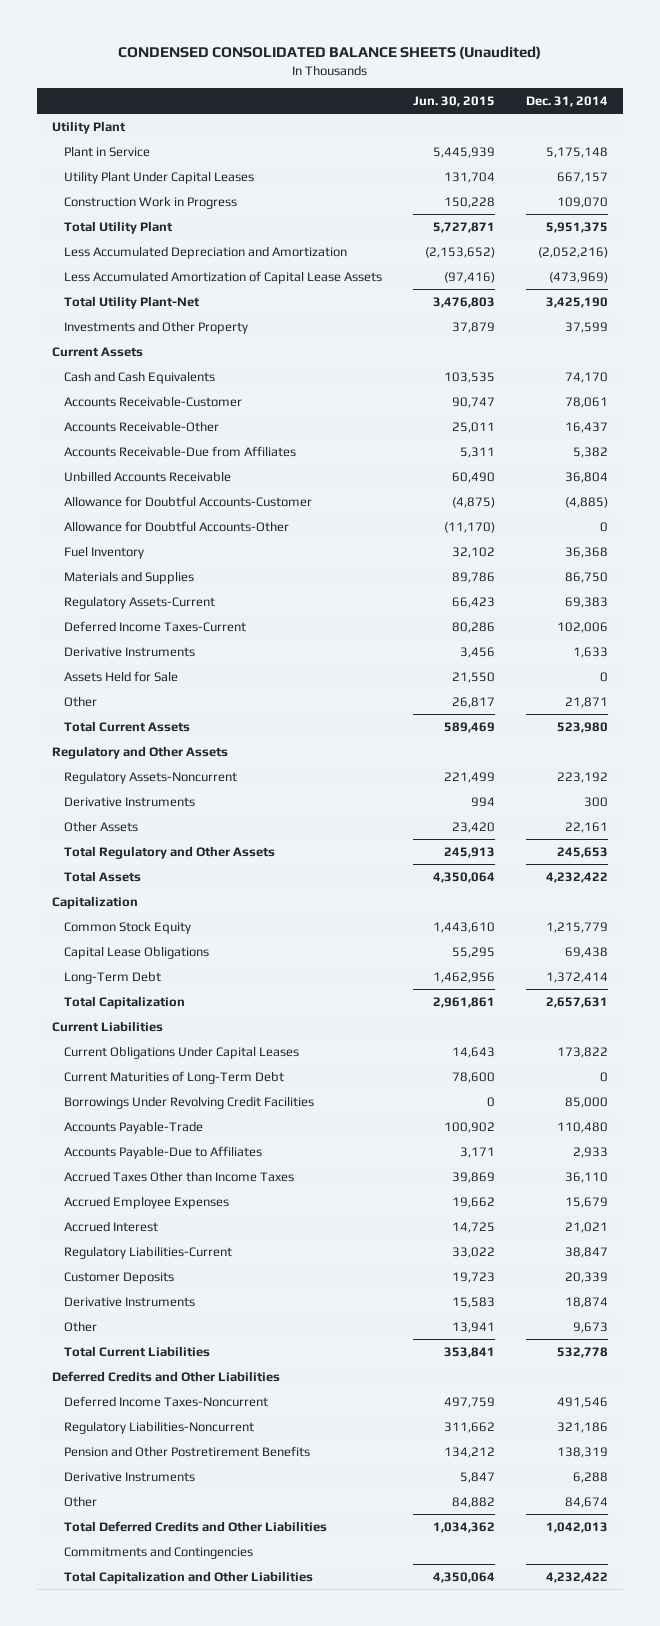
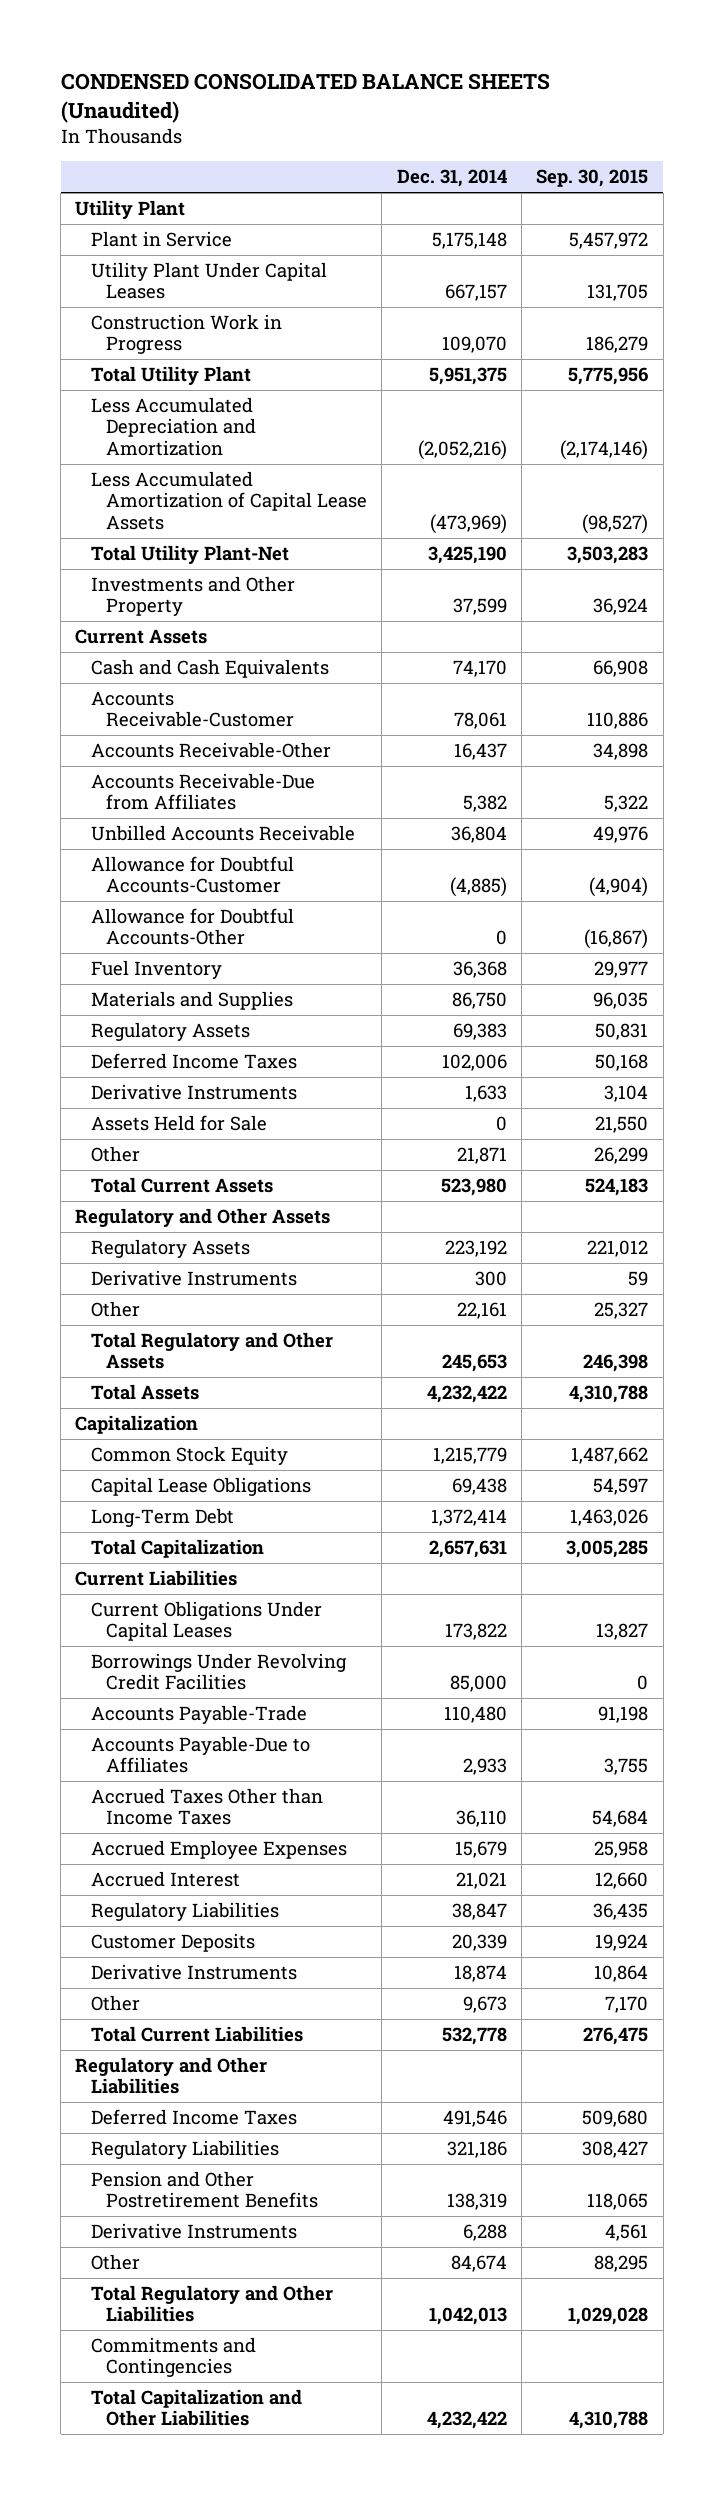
- | Jun. 30, 2015 | Dec. 31, 2014
+ | Dec. 31, 2014 | Sep. 30, 2015
- Regulatory Assets-Current | 66,423 | 69,383
- Deferred Income Taxes-Current | 80,286 | 102,006
+ Regulatory Assets | 69,383 | 50,831
+ Deferred Income Taxes | 102,006 | 50,168
- Regulatory Assets-Noncurrent | 221,499 | 223,192
+ Regulatory Assets | 223,192 | 221,012
- Other Assets | 23,420 | 22,161
+ Other | 22,161 | 25,327
- Current Maturities of Long-Term Debt | 78,600 | 0
- Regulatory Liabilities-Current | 33,022 | 38,847
+ Regulatory Liabilities | 38,847 | 36,435
- Deferred Credits and Other Liabilities
- Deferred Income Taxes-Noncurrent | 497,759 | 491,546
- Regulatory Liabilities-Noncurrent | 311,662 | 321,186
+ Regulatory and Other Liabilities
+ Deferred Income Taxes | 491,546 | 509,680
+ Regulatory Liabilities | 321,186 | 308,427
- Total Deferred Credits and Other Liabilities | 1,034,362 | 1,042,013
+ Total Regulatory and Other Liabilities | 1,042,013 | 1,029,028

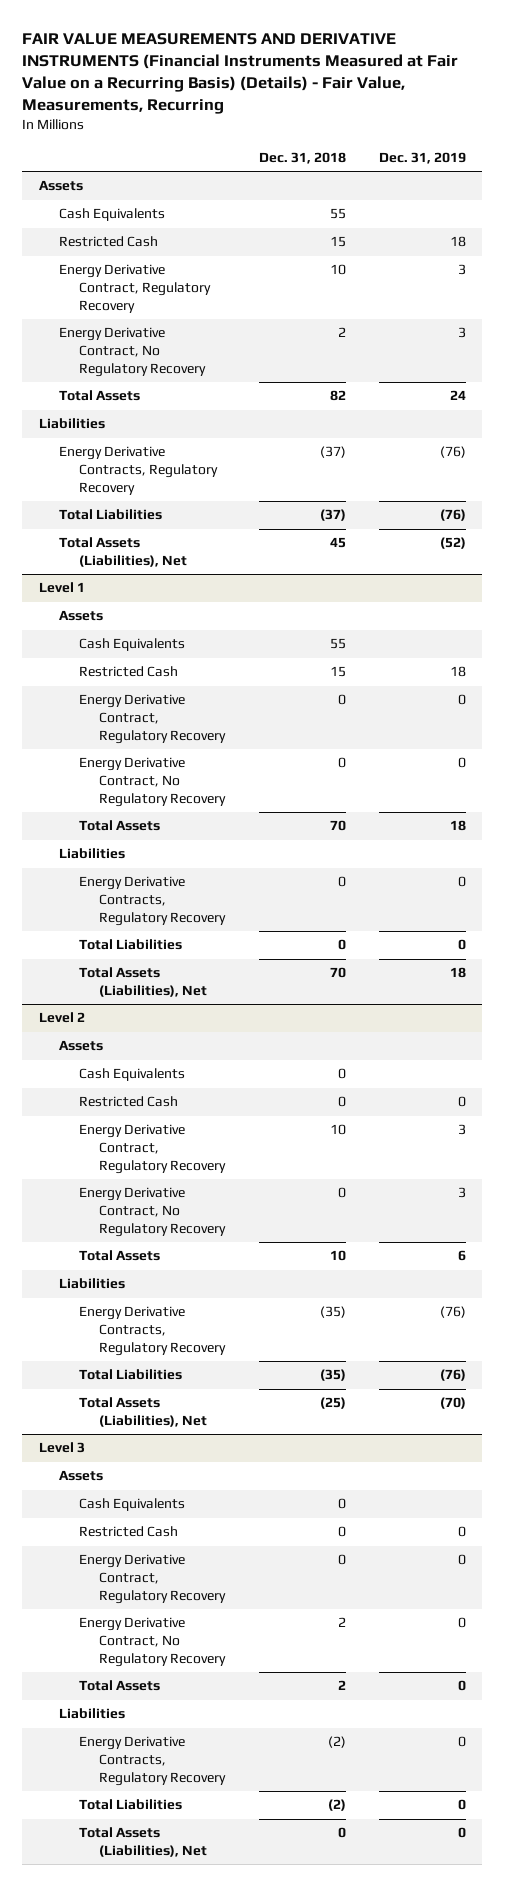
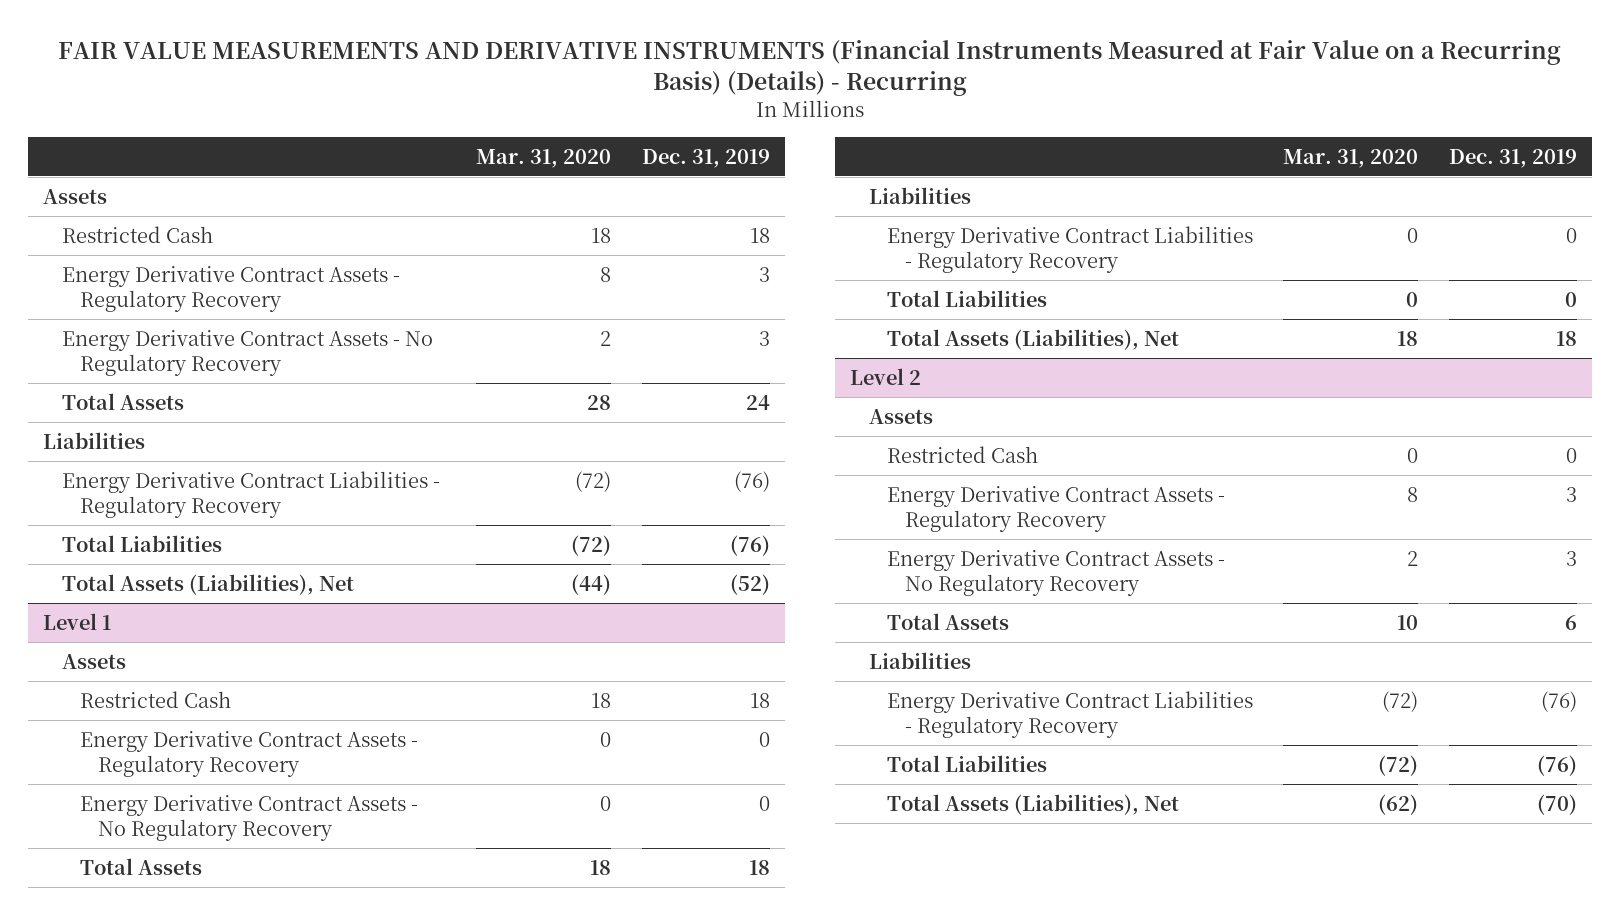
- FAIR VALUE MEASUREMENTS AND DERIVATIVE INSTRUMENTS (Financial Instruments Measured at Fair Value on a Recurring Basis) (Details) - Fair Value, Measurements, Recurring
+ FAIR VALUE MEASUREMENTS AND DERIVATIVE INSTRUMENTS (Financial Instruments Measured at Fair Value on a Recurring Basis) (Details) - Recurring
- | Dec. 31, 2018 | Dec. 31, 2019
+ | Mar. 31, 2020 | Dec. 31, 2019
- Cash Equivalents | 55 |
- Energy Derivative Contract, Regulatory Recovery | 10 | 3
- Energy Derivative Contract, No Regulatory Recovery | 2 | 3
+ Energy Derivative Contract Assets - Regulatory Recovery | 8 | 3
+ Energy Derivative Contract Assets - No Regulatory Recovery | 2 | 3
- Energy Derivative Contracts, Regulatory Recovery | (37) | (76)
+ Energy Derivative Contract Liabilities - Regulatory Recovery | (72) | (76)
@ Level 1
- Cash Equivalents | 55 |
- Energy Derivative Contract, Regulatory Recovery | 0 | 0
- Energy Derivative Contract, No Regulatory Recovery | 0 | 0
+ Energy Derivative Contract Assets - Regulatory Recovery | 0 | 0
+ Energy Derivative Contract Assets - No Regulatory Recovery | 0 | 0
- Energy Derivative Contracts, Regulatory Recovery | 0 | 0
+ Energy Derivative Contract Liabilities - Regulatory Recovery | 0 | 0
@ Level 2
- Cash Equivalents | 0 |
- Energy Derivative Contract, Regulatory Recovery | 10 | 3
- Energy Derivative Contract, No Regulatory Recovery | 0 | 3
+ Energy Derivative Contract Assets - Regulatory Recovery | 8 | 3
+ Energy Derivative Contract Assets - No Regulatory Recovery | 2 | 3
- Energy Derivative Contracts, Regulatory Recovery | (35) | (76)
+ Energy Derivative Contract Liabilities - Regulatory Recovery | (72) | (76)
- Level 3
- Assets
- Cash Equivalents | 0 |
- Restricted Cash | 0 | 0
- Energy Derivative Contract, Regulatory Recovery | 0 | 0
- Energy Derivative Contract, No Regulatory Recovery | 2 | 0
- Total Assets | 2 | 0
- Liabilities
- Energy Derivative Contracts, Regulatory Recovery | (2) | 0
- Total Liabilities | (2) | 0
- Total Assets (Liabilities), Net | 0 | 0

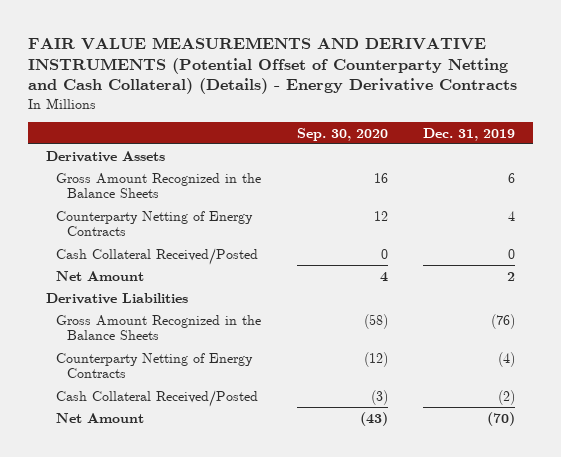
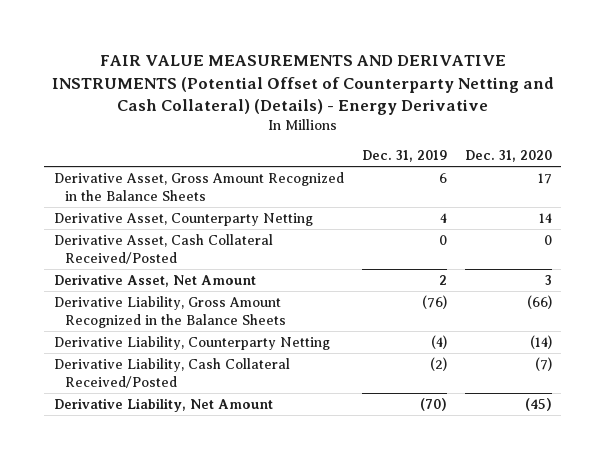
- FAIR VALUE MEASUREMENTS AND DERIVATIVE INSTRUMENTS (Potential Offset of Counterparty Netting and Cash Collateral) (Details) - Energy Derivative Contracts
+ FAIR VALUE MEASUREMENTS AND DERIVATIVE INSTRUMENTS (Potential Offset of Counterparty Netting and Cash Collateral) (Details) - Energy Derivative
- | Sep. 30, 2020 | Dec. 31, 2019
+ | Dec. 31, 2019 | Dec. 31, 2020
- Derivative Assets
- Gross Amount Recognized in the Balance Sheets | 16 | 6
- Counterparty Netting of Energy Contracts | 12 | 4
- Cash Collateral Received/Posted | 0 | 0
- Net Amount | 4 | 2
- Derivative Liabilities
- Gross Amount Recognized in the Balance Sheets | (58) | (76)
- Counterparty Netting of Energy Contracts | (12) | (4)
- Cash Collateral Received/Posted | (3) | (2)
- Net Amount | (43) | (70)
+ Derivative Asset, Gross Amount Recognized in the Balance Sheets | 6 | 17
+ Derivative Asset, Counterparty Netting | 4 | 14
+ Derivative Asset, Cash Collateral Received/Posted | 0 | 0
+ Derivative Asset, Net Amount | 2 | 3
+ Derivative Liability, Gross Amount Recognized in the Balance Sheets | (76) | (66)
+ Derivative Liability, Counterparty Netting | (4) | (14)
+ Derivative Liability, Cash Collateral Received/Posted | (2) | (7)
+ Derivative Liability, Net Amount | (70) | (45)

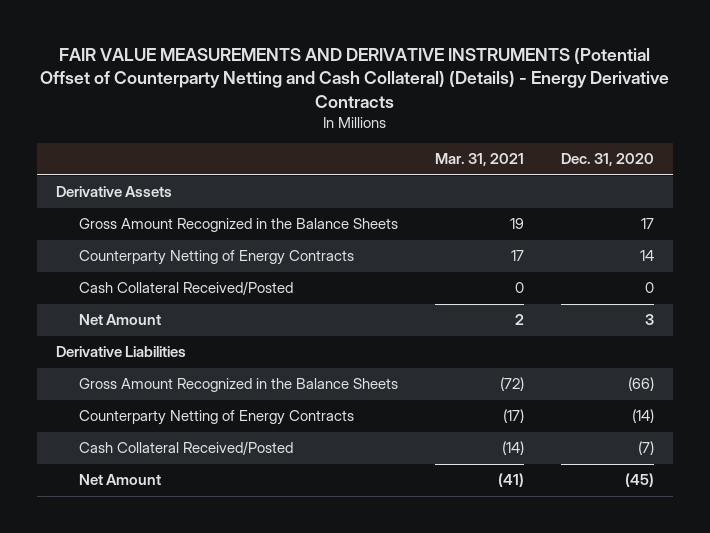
- FAIR VALUE MEASUREMENTS AND DERIVATIVE INSTRUMENTS (Potential Offset of Counterparty Netting and Cash Collateral) (Details) - Energy Derivative
+ FAIR VALUE MEASUREMENTS AND DERIVATIVE INSTRUMENTS (Potential Offset of Counterparty Netting and Cash Collateral) (Details) - Energy Derivative Contracts
- | Dec. 31, 2019 | Dec. 31, 2020
+ | Mar. 31, 2021 | Dec. 31, 2020
- Derivative Asset, Gross Amount Recognized in the Balance Sheets | 6 | 17
- Derivative Asset, Counterparty Netting | 4 | 14
- Derivative Asset, Cash Collateral Received/Posted | 0 | 0
- Derivative Asset, Net Amount | 2 | 3
- Derivative Liability, Gross Amount Recognized in the Balance Sheets | (76) | (66)
- Derivative Liability, Counterparty Netting | (4) | (14)
- Derivative Liability, Cash Collateral Received/Posted | (2) | (7)
- Derivative Liability, Net Amount | (70) | (45)
+ Derivative Assets
+ Gross Amount Recognized in the Balance Sheets | 19 | 17
+ Counterparty Netting of Energy Contracts | 17 | 14
+ Cash Collateral Received/Posted | 0 | 0
+ Net Amount | 2 | 3
+ Derivative Liabilities
+ Gross Amount Recognized in the Balance Sheets | (72) | (66)
+ Counterparty Netting of Energy Contracts | (17) | (14)
+ Cash Collateral Received/Posted | (14) | (7)
+ Net Amount | (41) | (45)

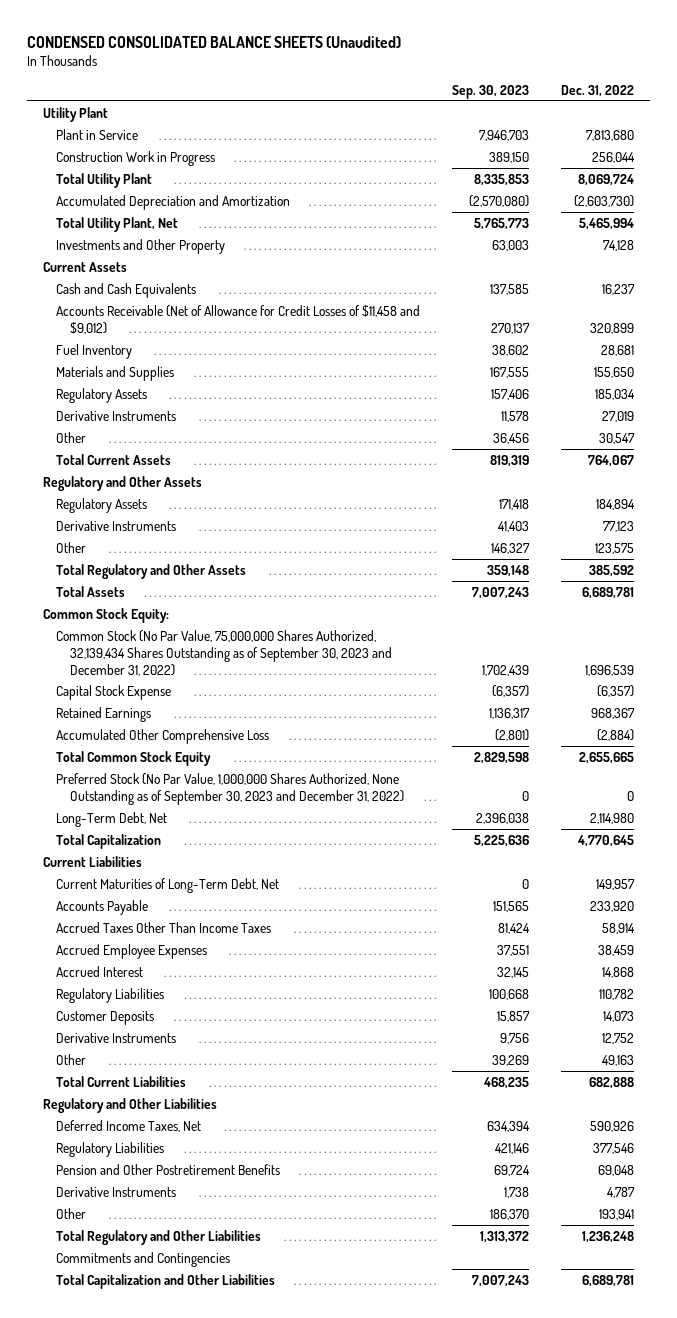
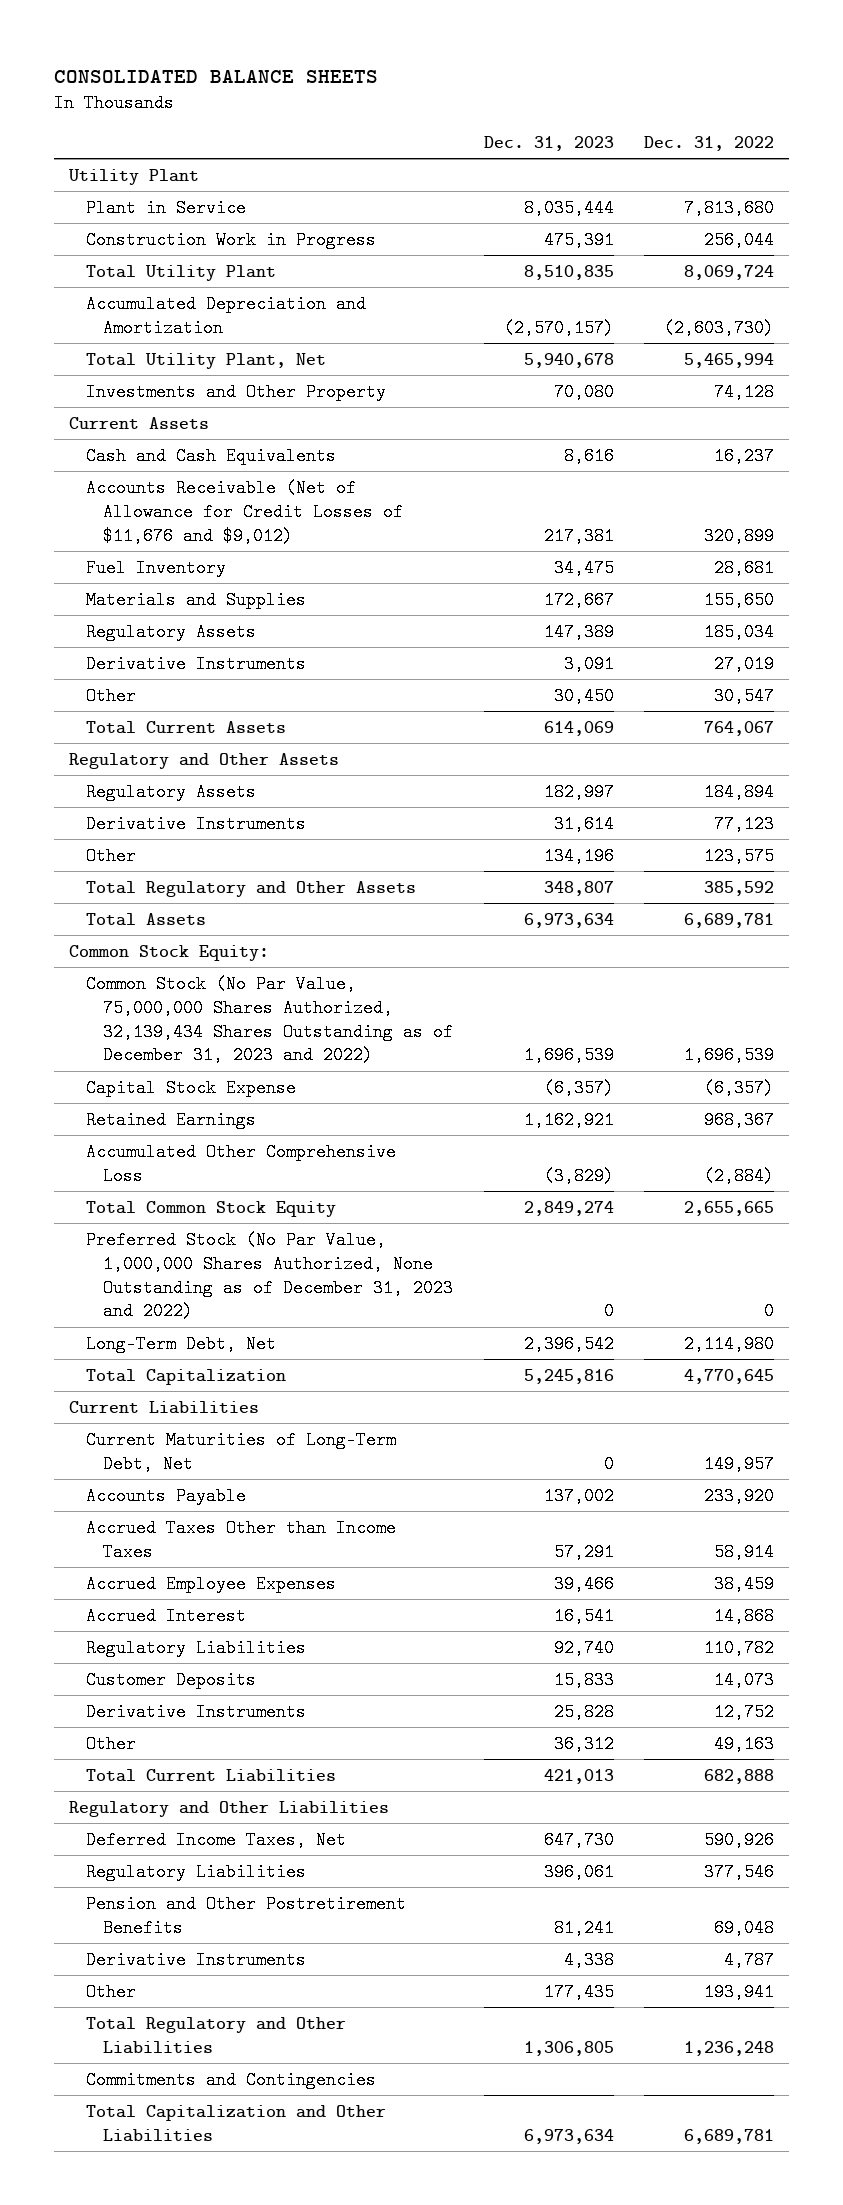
- CONDENSED CONSOLIDATED BALANCE SHEETS (Unaudited)
+ CONSOLIDATED BALANCE SHEETS
- | Sep. 30, 2023 | Dec. 31, 2022
+ | Dec. 31, 2023 | Dec. 31, 2022
- Accounts Receivable (Net of Allowance for Credit Losses of $11,458 and $9,012) | 270,137 | 320,899
+ Accounts Receivable (Net of Allowance for Credit Losses of $11,676 and $9,012) | 217,381 | 320,899
- Common Stock (No Par Value, 75,000,000 Shares Authorized, 32,139,434 Shares Outstanding as of September 30, 2023 and December 31, 2022) | 1,702,439 | 1,696,539
+ Common Stock (No Par Value, 75,000,000 Shares Authorized, 32,139,434 Shares Outstanding as of December 31, 2023 and 2022) | 1,696,539 | 1,696,539
- Preferred Stock (No Par Value, 1,000,000 Shares Authorized, None Outstanding as of September 30, 2023 and December 31, 2022) | 0 | 0
+ Preferred Stock (No Par Value, 1,000,000 Shares Authorized, None Outstanding as of December 31, 2023 and 2022) | 0 | 0
- Accrued Taxes Other Than Income Taxes | 81,424 | 58,914
+ Accrued Taxes Other than Income Taxes | 57,291 | 58,914

